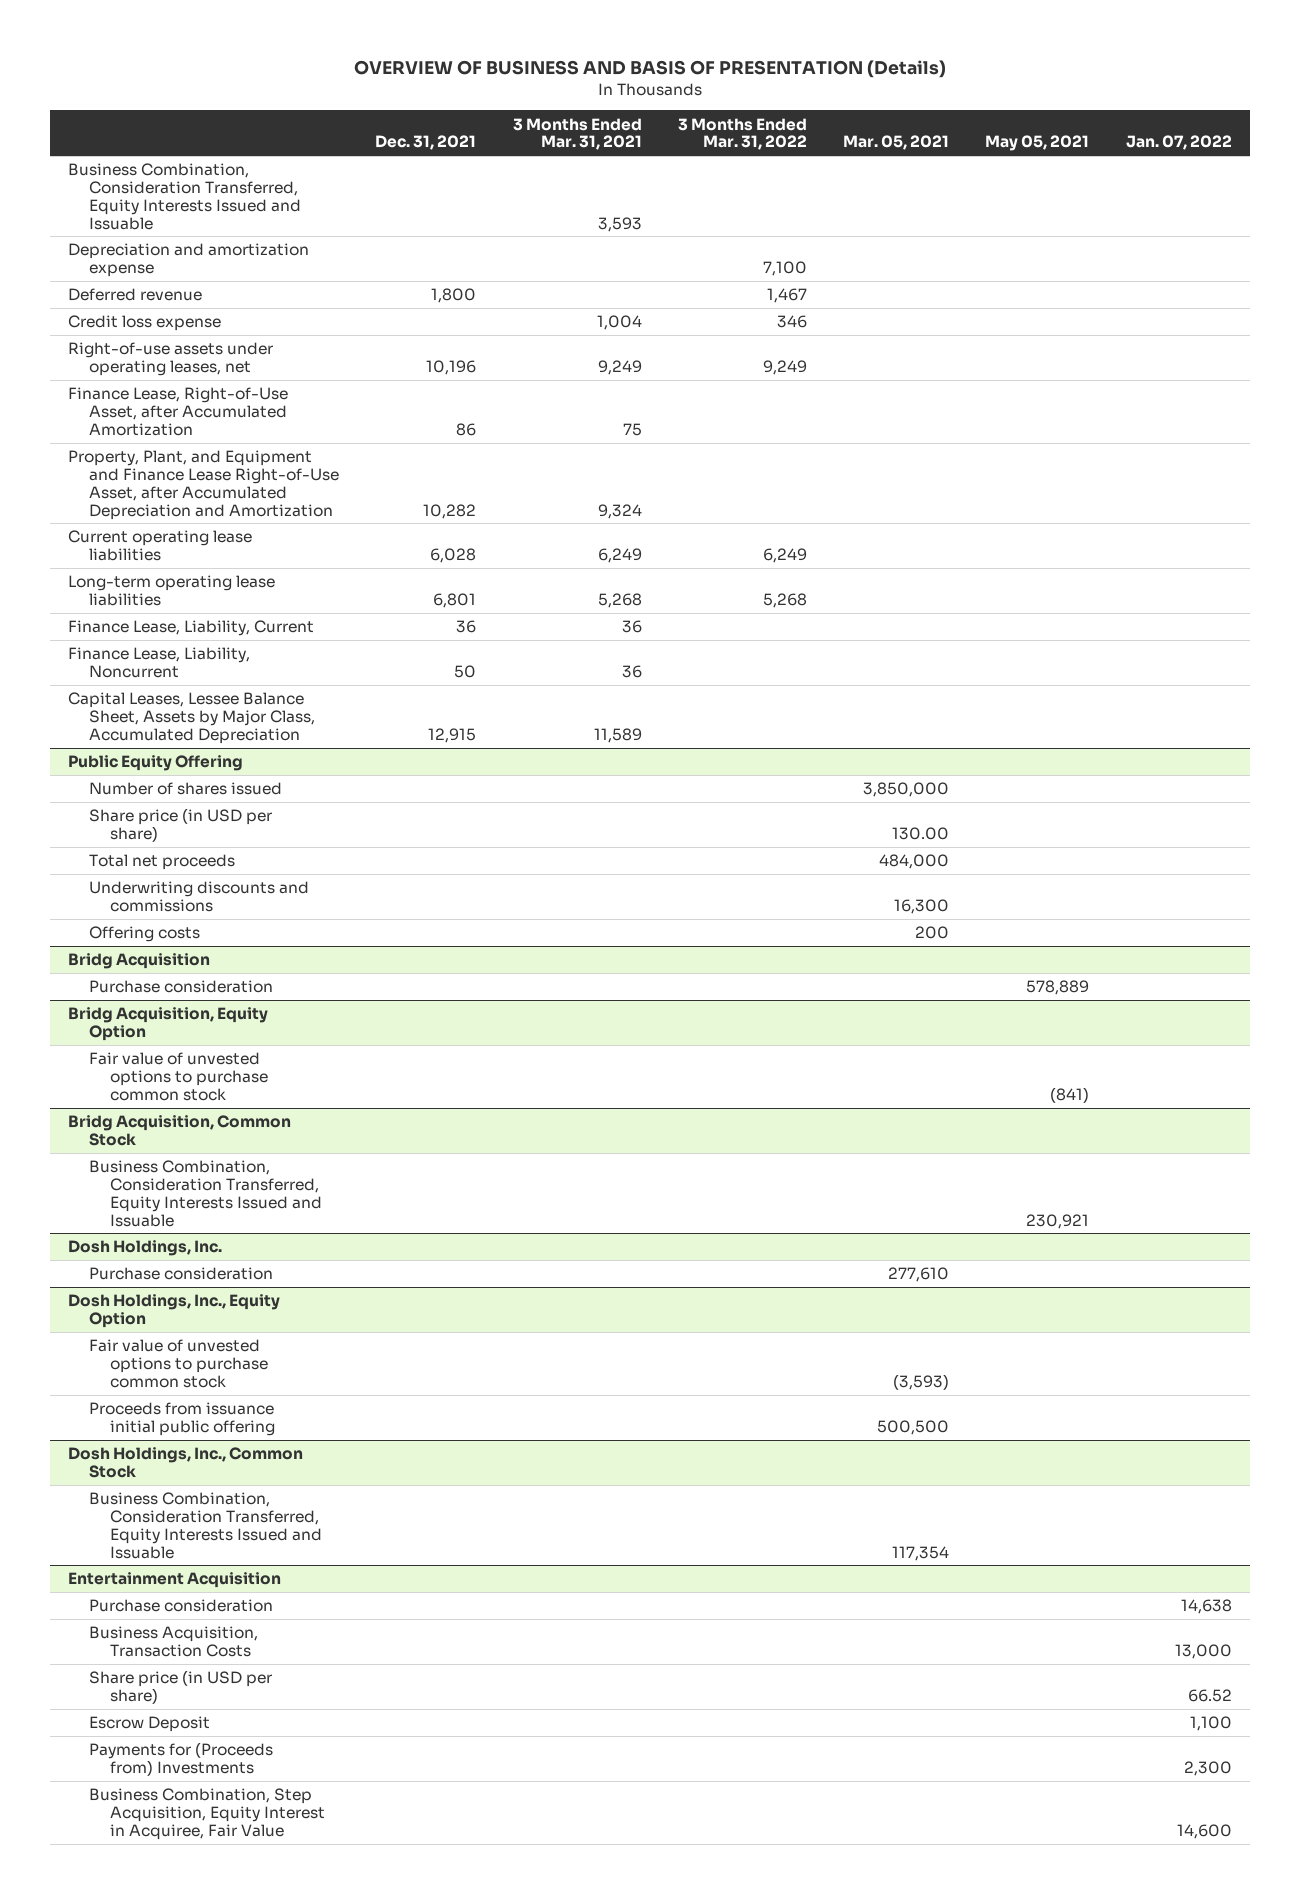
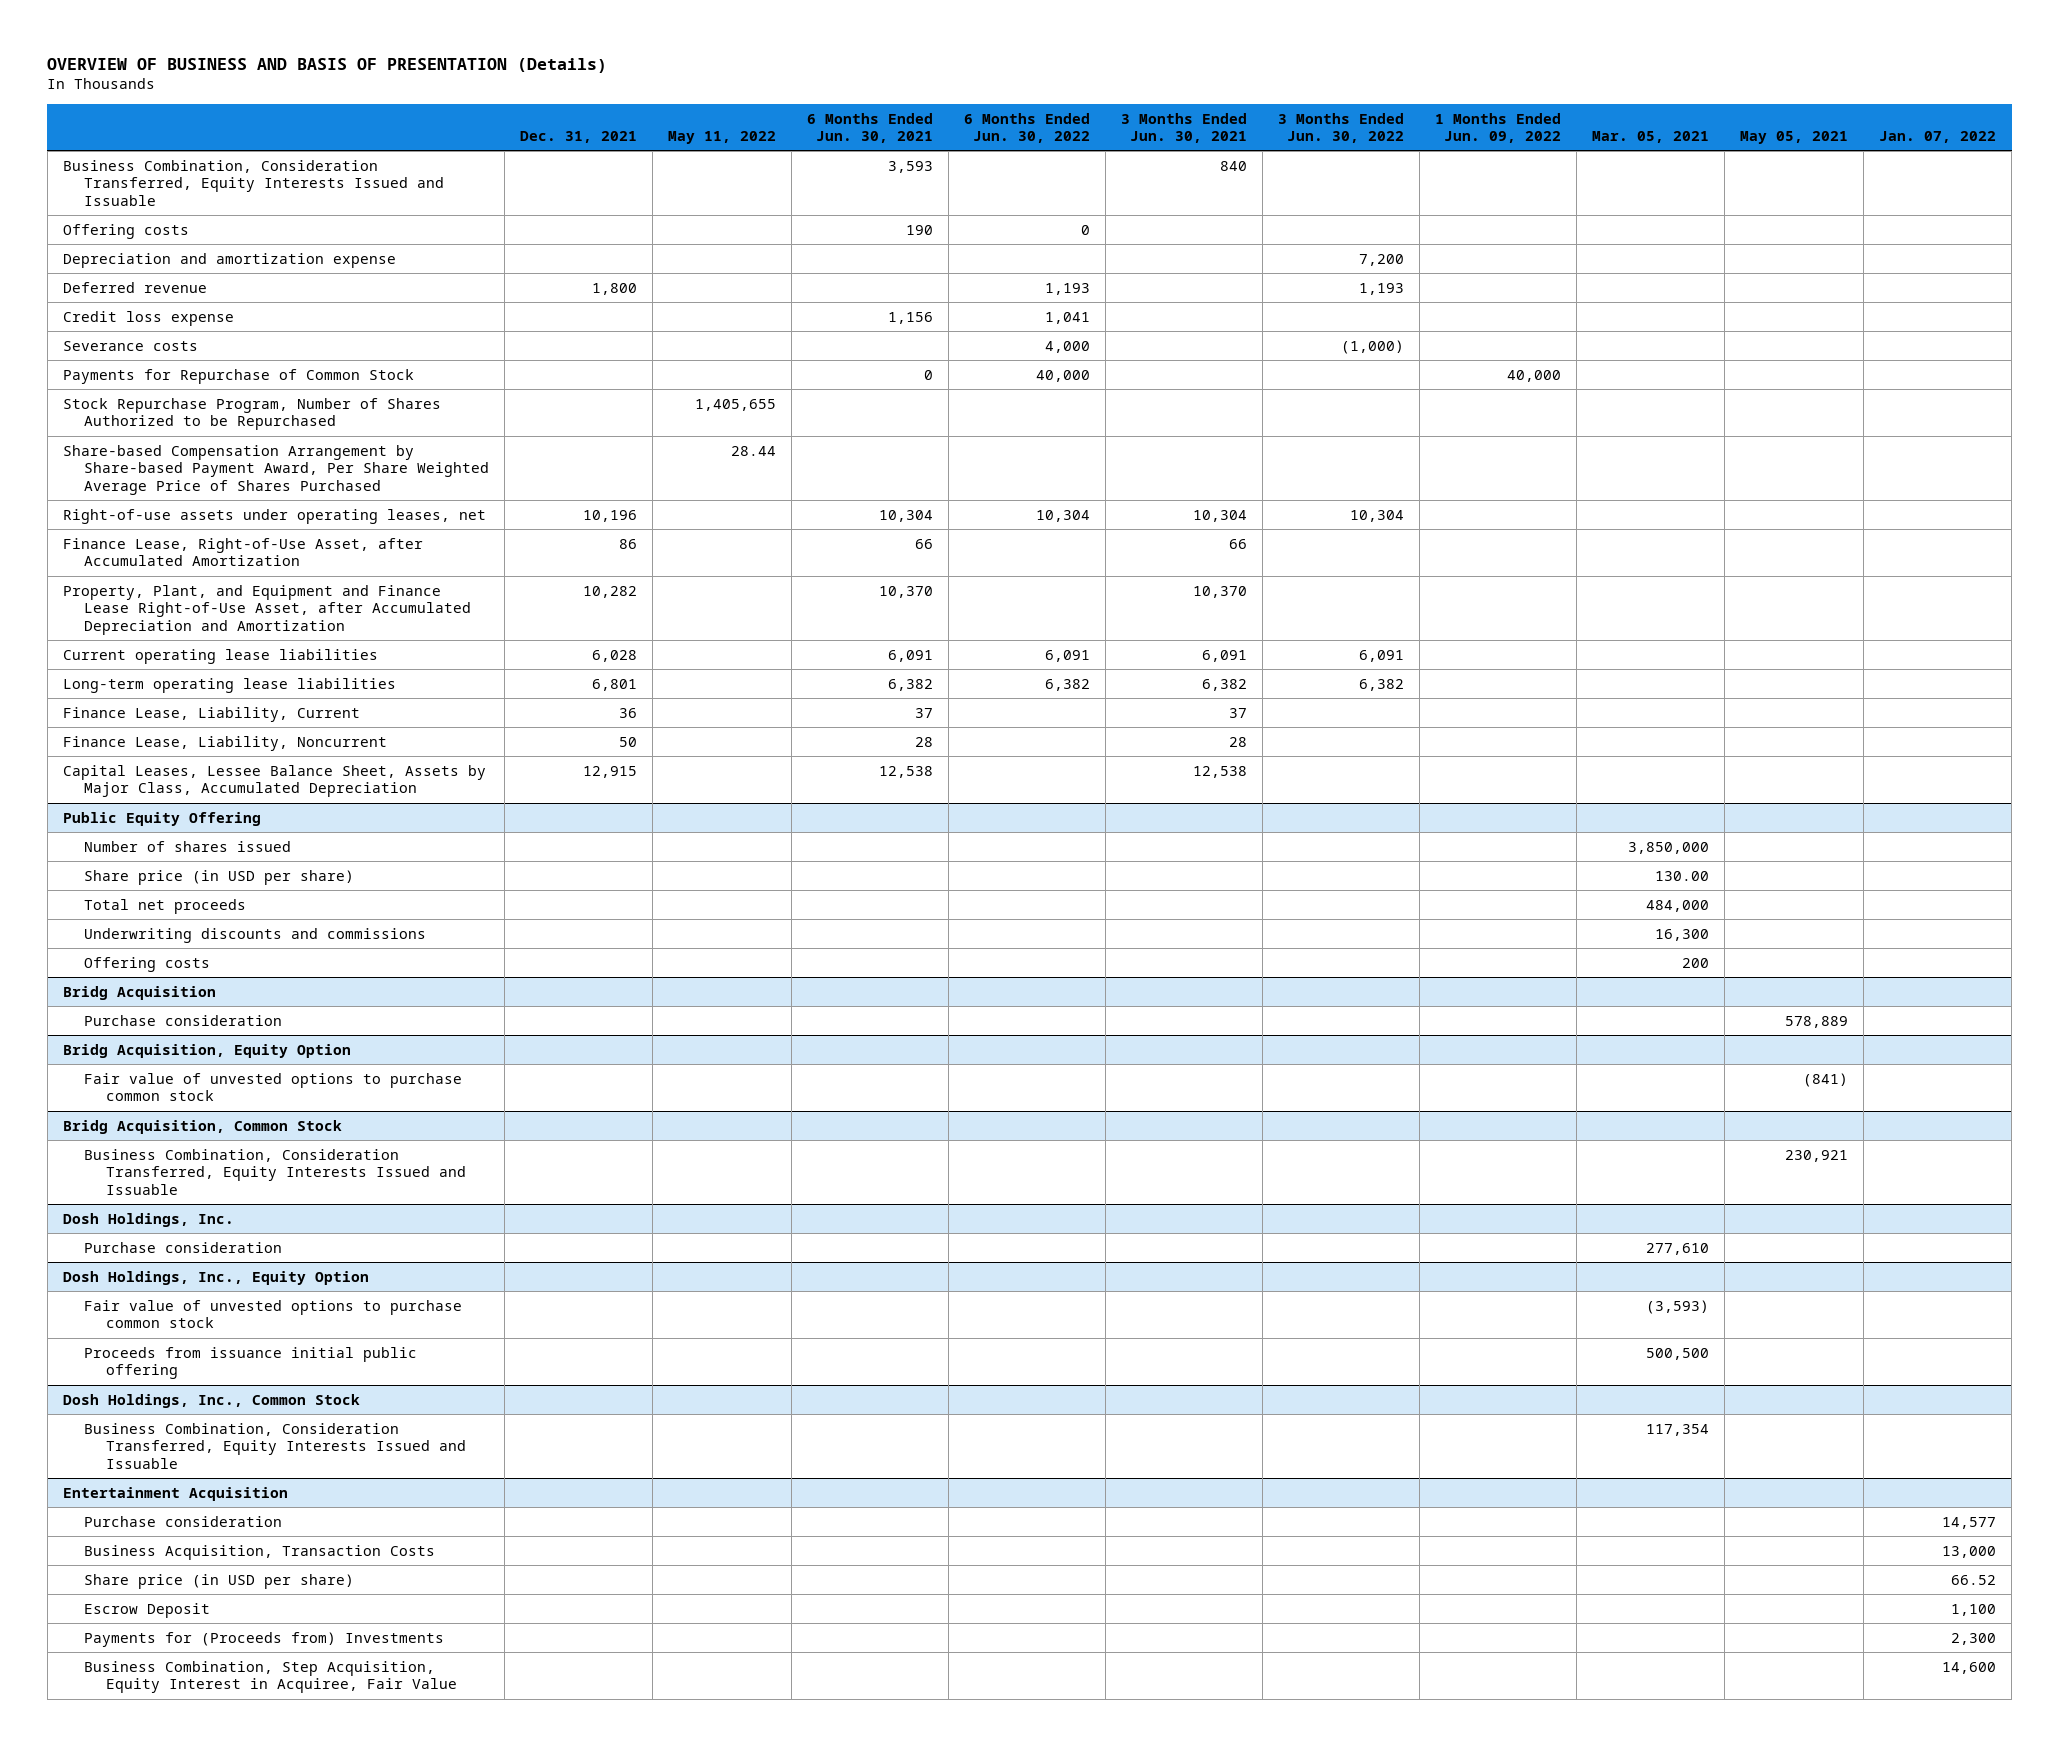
- | Dec. 31, 2021 | 3 Months Ended Mar. 31, 2021 | 3 Months Ended Mar. 31, 2022 | Mar. 05, 2021 | May 05, 2021 | Jan. 07, 2022
+ | Dec. 31, 2021 | May 11, 2022 | 6 Months Ended Jun. 30, 2021 | 6 Months Ended Jun. 30, 2022 | 3 Months Ended Jun. 30, 2021 | 3 Months Ended Jun. 30, 2022 | 1 Months Ended Jun. 09, 2022 | Mar. 05, 2021 | May 05, 2021 | Jan. 07, 2022
+ Offering costs | | | 190 | 0 | | | | | |
+ Severance costs | | | | 4,000 | | (1,000) | | | |
+ Payments for Repurchase of Common Stock | | | 0 | 40,000 | | | 40,000 | | |
+ Stock Repurchase Program, Number of Shares Authorized to be Repurchased | | 1,405,655 | | | | | | | |
+ Share-based Compensation Arrangement by Share-based Payment Award, Per Share Weighted Average Price of Shares Purchased | | 28.44 | | | | | | | |
@ Entertainment Acquisition
- Purchase consideration | | | | | | 14,638
+ Purchase consideration | | | | | | | | | | 14,577

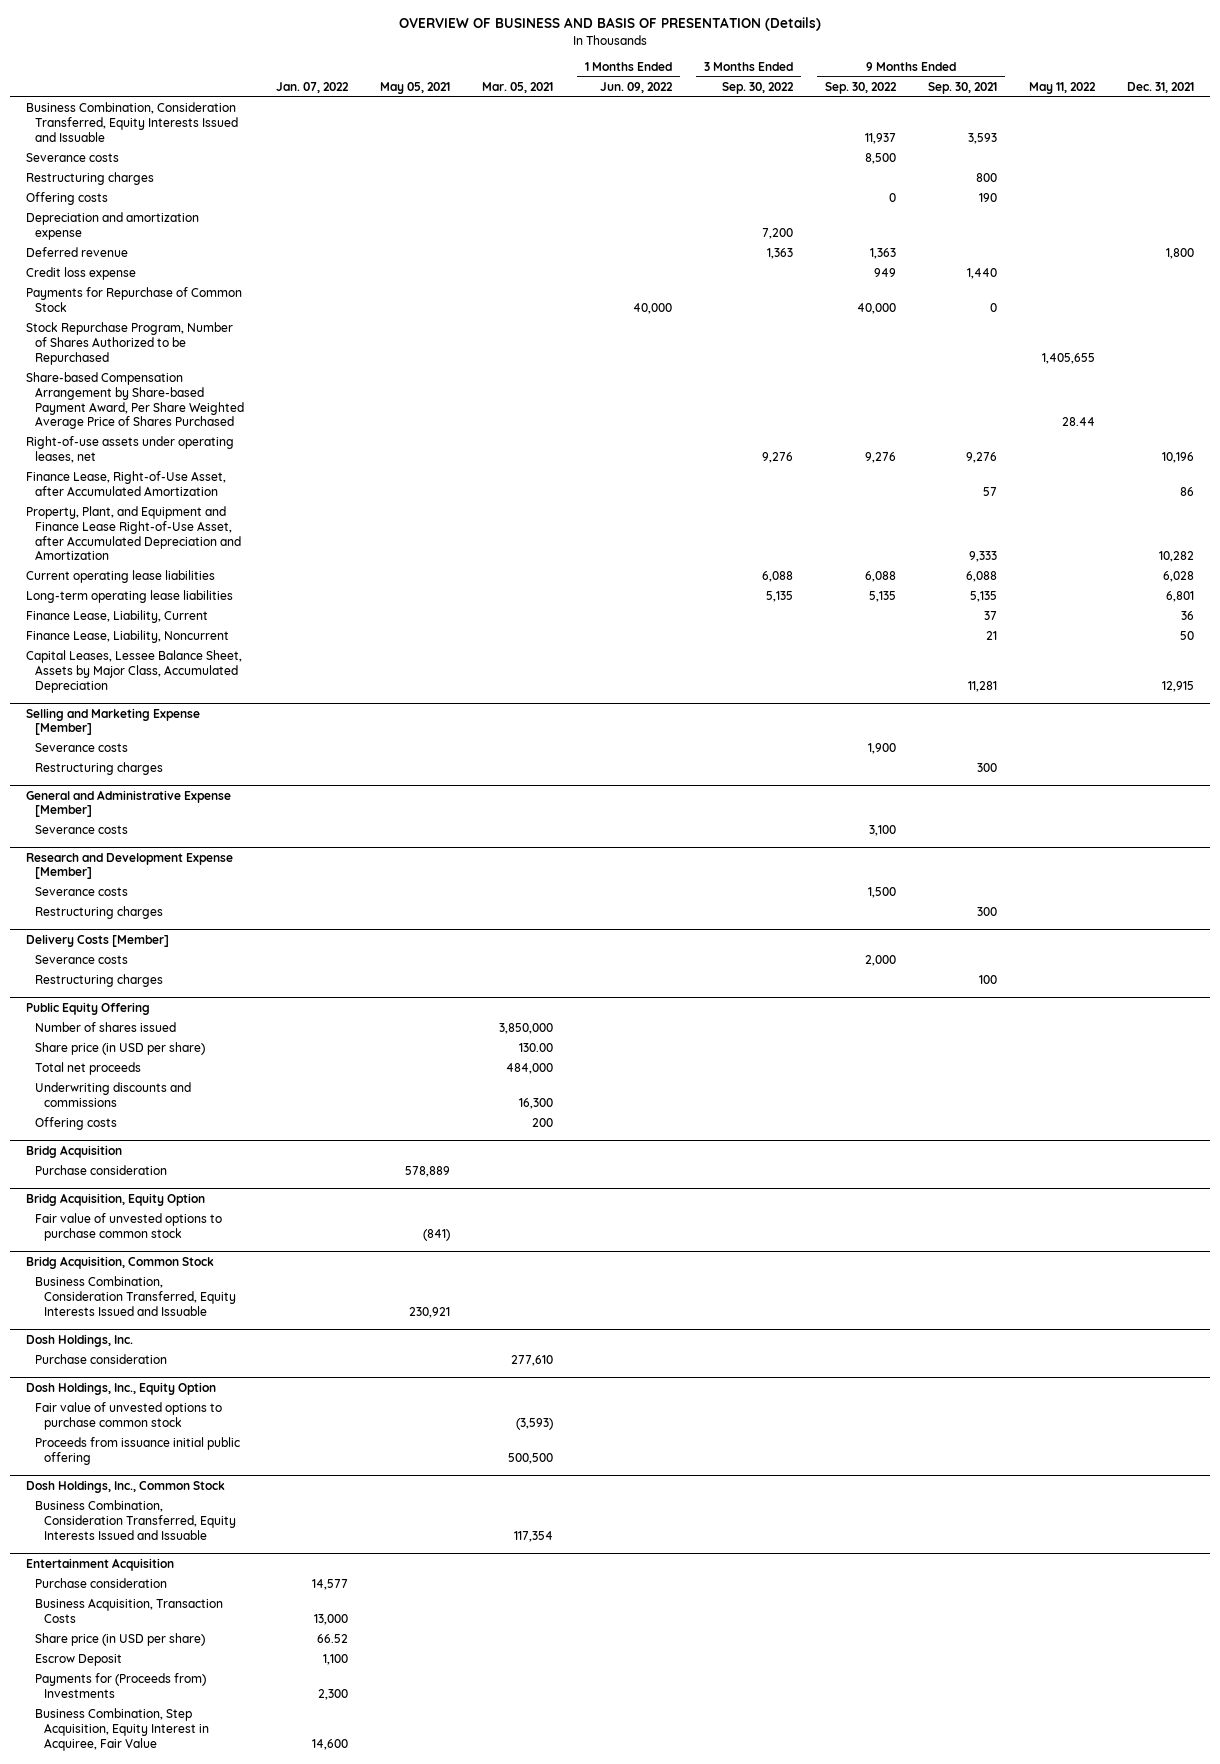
- | Dec. 31, 2021 | May 11, 2022 | 6 Months Ended Jun. 30, 2021 | 6 Months Ended Jun. 30, 2022 | 3 Months Ended Jun. 30, 2021 | 3 Months Ended Jun. 30, 2022 | 1 Months Ended Jun. 09, 2022 | Mar. 05, 2021 | May 05, 2021 | Jan. 07, 2022
+ | Jan. 07, 2022 | May 05, 2021 | Mar. 05, 2021 | 1 Months Ended Jun. 09, 2022 | 3 Months Ended Sep. 30, 2022 | 9 Months Ended Sep. 30, 2022 | 9 Months Ended Sep. 30, 2021 | May 11, 2022 | Dec. 31, 2021
moved up: Severance costs | | | | | | 8,500 | | |
+ Restructuring charges | | | | | | | 800 | |
+ Selling and Marketing Expense [Member]
+ Severance costs | | | | | | 1,900 | | |
+ Restructuring charges | | | | | | | 300 | |
+ General and Administrative Expense [Member]
+ Severance costs | | | | | | 3,100 | | |
+ Research and Development Expense [Member]
+ Severance costs | | | | | | 1,500 | | |
+ Restructuring charges | | | | | | | 300 | |
+ Delivery Costs [Member]
+ Severance costs | | | | | | 2,000 | | |
+ Restructuring charges | | | | | | | 100 | |

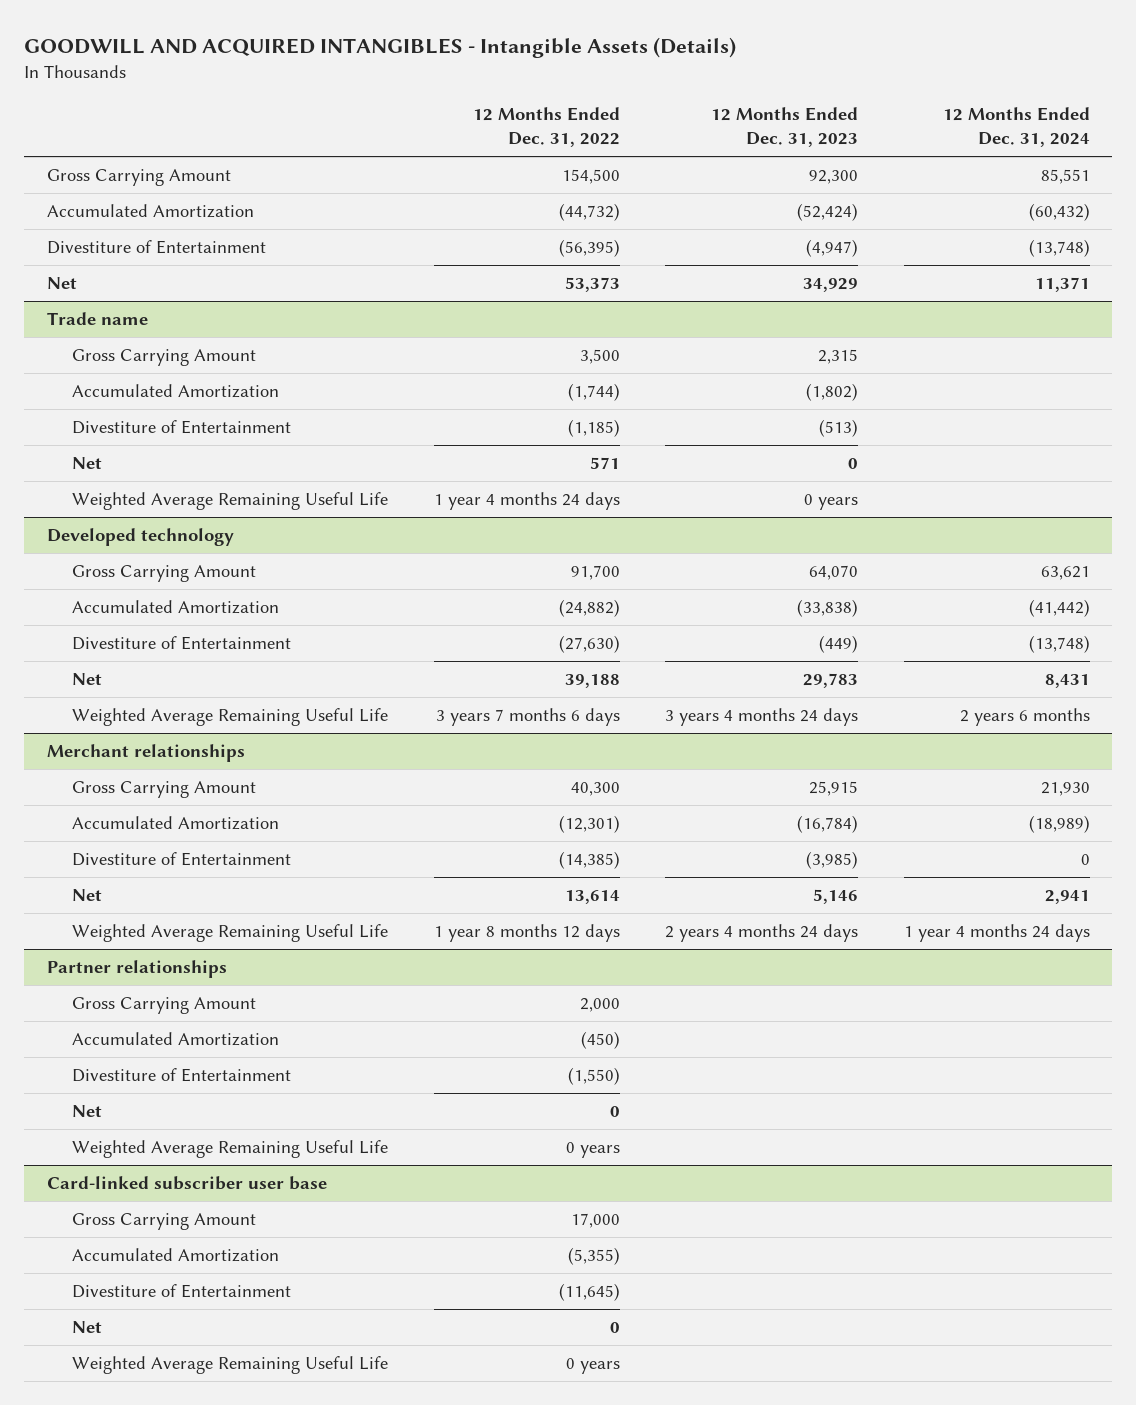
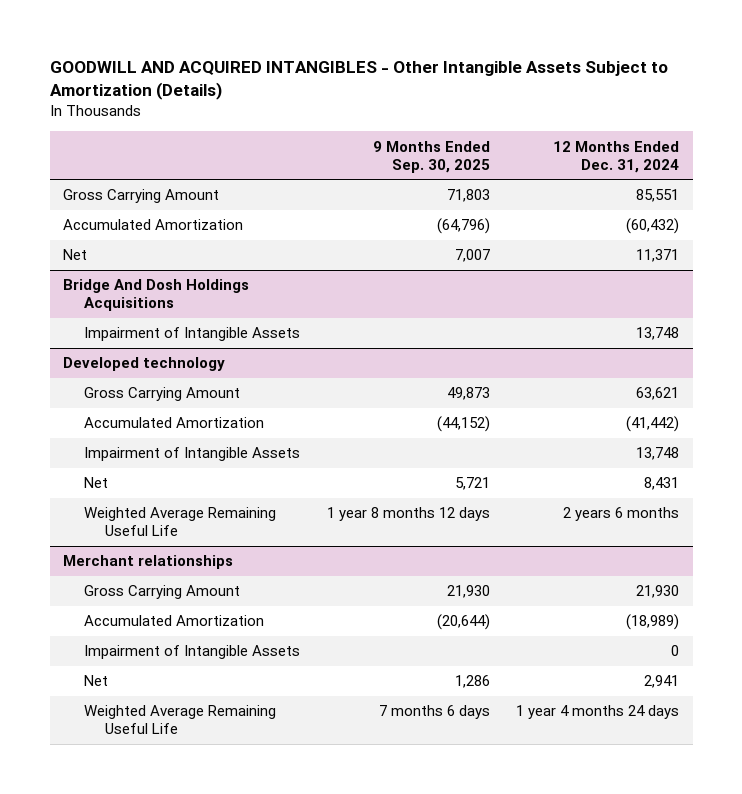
- GOODWILL AND ACQUIRED INTANGIBLES - Intangible Assets (Details)
+ GOODWILL AND ACQUIRED INTANGIBLES - Other Intangible Assets Subject to Amortization (Details)
- | 12 Months Ended Dec. 31, 2022 | 12 Months Ended Dec. 31, 2023 | 12 Months Ended Dec. 31, 2024
+ | 9 Months Ended Sep. 30, 2025 | 12 Months Ended Dec. 31, 2024
- Divestiture of Entertainment | (56,395) | (4,947) | (13,748)
- Trade name
- Gross Carrying Amount | 3,500 | 2,315 |
- Accumulated Amortization | (1,744) | (1,802) |
- Divestiture of Entertainment | (1,185) | (513) |
- Net | 571 | 0 |
- Weighted Average Remaining Useful Life | 1 year 4 months 24 days | 0 years |
+ Bridge And Dosh Holdings Acquisitions
+ Impairment of Intangible Assets | | 13,748
@ Developed technology
- Divestiture of Entertainment | (27,630) | (449) | (13,748)
+ Impairment of Intangible Assets | | 13,748
@ Merchant relationships
- Divestiture of Entertainment | (14,385) | (3,985) | 0
+ Impairment of Intangible Assets | | 0
- Partner relationships
- Gross Carrying Amount | 2,000 | |
- Accumulated Amortization | (450) | |
- Divestiture of Entertainment | (1,550) | |
- Net | 0 | |
- Weighted Average Remaining Useful Life | 0 years | |
- Card-linked subscriber user base
- Gross Carrying Amount | 17,000 | |
- Accumulated Amortization | (5,355) | |
- Divestiture of Entertainment | (11,645) | |
- Net | 0 | |
- Weighted Average Remaining Useful Life | 0 years | |

